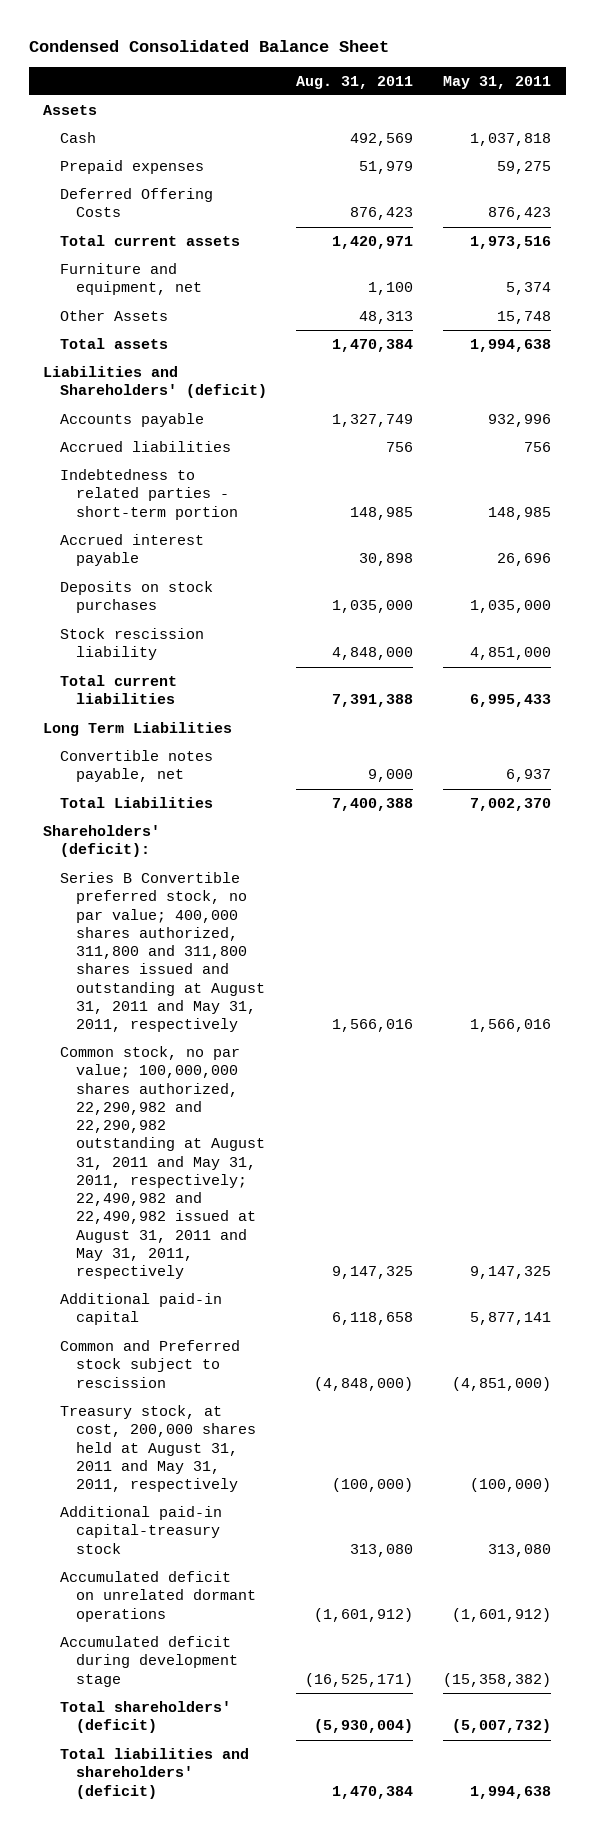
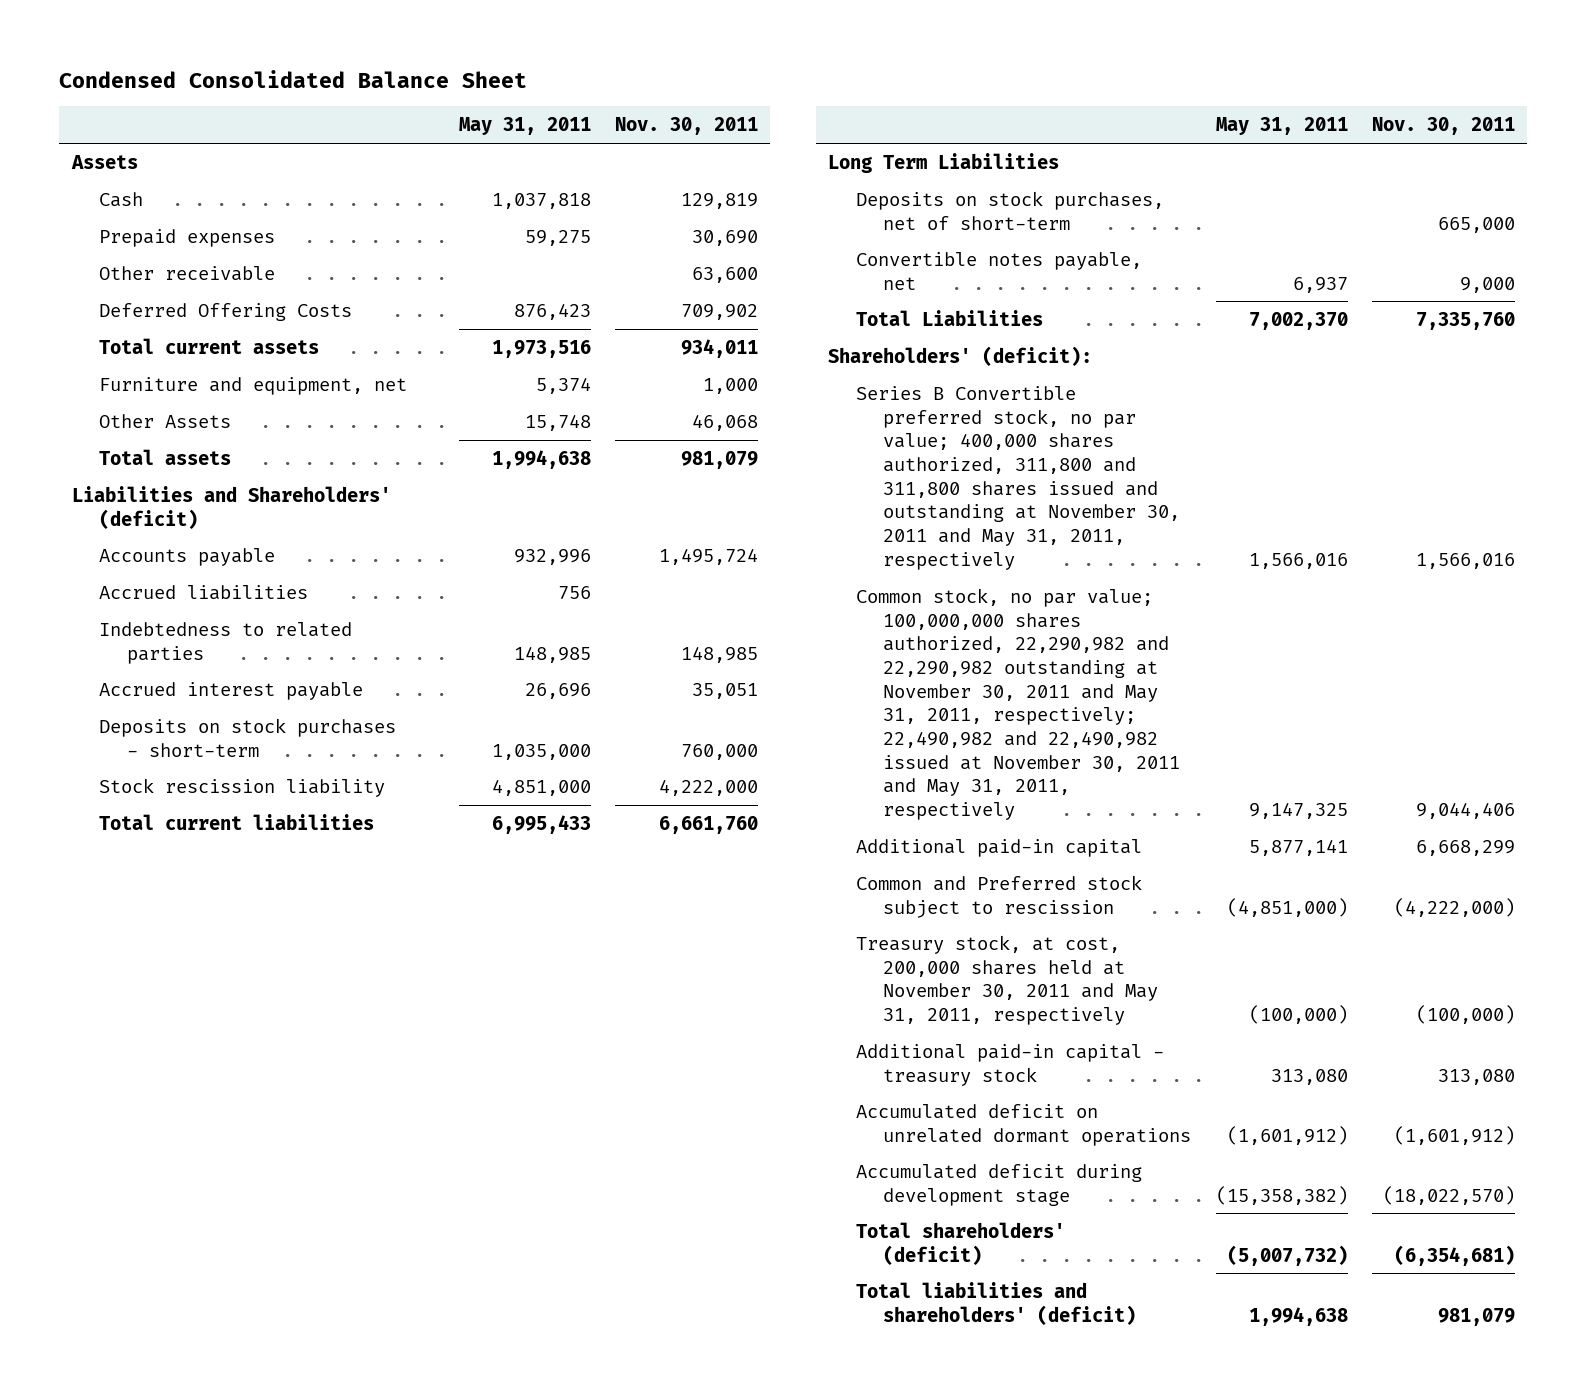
- | Aug. 31, 2011 | May 31, 2011
+ | May 31, 2011 | Nov. 30, 2011
+ Other receivable | | 63,600
- Indebtedness to related parties - short-term portion | 148,985 | 148,985
+ Indebtedness to related parties | 148,985 | 148,985
- Deposits on stock purchases | 1,035,000 | 1,035,000
+ Deposits on stock purchases - short-term | 1,035,000 | 760,000
+ Deposits on stock purchases, net of short-term | | 665,000
- Series B Convertible preferred stock, no par value; 400,000 shares authorized, 311,800 and 311,800 shares issued and outstanding at August 31, 2011 and May 31, 2011, respectively | 1,566,016 | 1,566,016
- Common stock, no par value; 100,000,000 shares authorized, 22,290,982 and 22,290,982 outstanding at August 31, 2011 and May 31, 2011, respectively; 22,490,982 and 22,490,982 issued at August 31, 2011 and May 31, 2011, respectively | 9,147,325 | 9,147,325
+ Series B Convertible preferred stock, no par value; 400,000 shares authorized, 311,800 and 311,800 shares issued and outstanding at November 30, 2011 and May 31, 2011, respectively | 1,566,016 | 1,566,016
+ Common stock, no par value; 100,000,000 shares authorized, 22,290,982 and 22,290,982 outstanding at November 30, 2011 and May 31, 2011, respectively; 22,490,982 and 22,490,982 issued at November 30, 2011 and May 31, 2011, respectively | 9,147,325 | 9,044,406
- Treasury stock, at cost, 200,000 shares held at August 31, 2011 and May 31, 2011, respectively | (100,000) | (100,000)
- Additional paid-in capital-treasury stock | 313,080 | 313,080
+ Treasury stock, at cost, 200,000 shares held at November 30, 2011 and May 31, 2011, respectively | (100,000) | (100,000)
+ Additional paid-in capital - treasury stock | 313,080 | 313,080

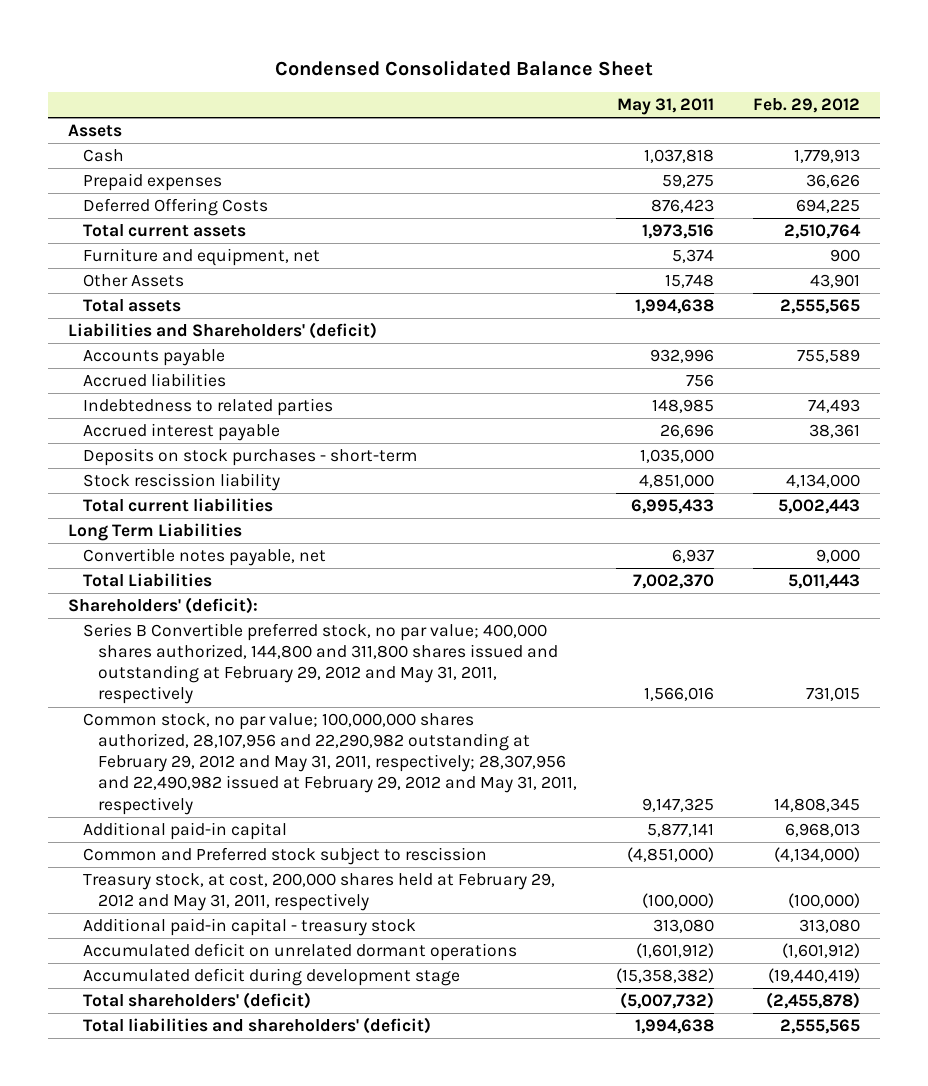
- | May 31, 2011 | Nov. 30, 2011
+ | May 31, 2011 | Feb. 29, 2012
- Other receivable | | 63,600
- Deposits on stock purchases, net of short-term | | 665,000
- Series B Convertible preferred stock, no par value; 400,000 shares authorized, 311,800 and 311,800 shares issued and outstanding at November 30, 2011 and May 31, 2011, respectively | 1,566,016 | 1,566,016
- Common stock, no par value; 100,000,000 shares authorized, 22,290,982 and 22,290,982 outstanding at November 30, 2011 and May 31, 2011, respectively; 22,490,982 and 22,490,982 issued at November 30, 2011 and May 31, 2011, respectively | 9,147,325 | 9,044,406
+ Series B Convertible preferred stock, no par value; 400,000 shares authorized, 144,800 and 311,800 shares issued and outstanding at February 29, 2012 and May 31, 2011, respectively | 1,566,016 | 731,015
+ Common stock, no par value; 100,000,000 shares authorized, 28,107,956 and 22,290,982 outstanding at February 29, 2012 and May 31, 2011, respectively; 28,307,956 and 22,490,982 issued at February 29, 2012 and May 31, 2011, respectively | 9,147,325 | 14,808,345
- Treasury stock, at cost, 200,000 shares held at November 30, 2011 and May 31, 2011, respectively | (100,000) | (100,000)
+ Treasury stock, at cost, 200,000 shares held at February 29, 2012 and May 31, 2011, respectively | (100,000) | (100,000)

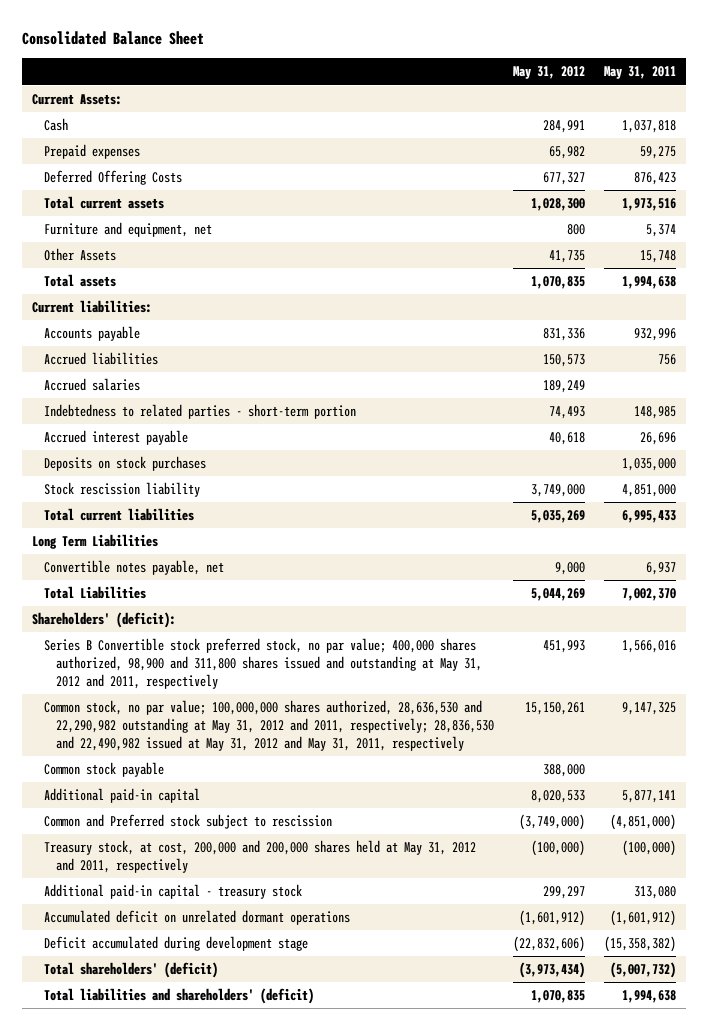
- Condensed Consolidated Balance Sheet
+ Consolidated Balance Sheet
- | May 31, 2011 | Feb. 29, 2012
+ | May 31, 2012 | May 31, 2011
- Assets
+ Current Assets:
- Liabilities and Shareholders' (deficit)
+ Current liabilities:
- Indebtedness to related parties | 148,985 | 74,493
+ Accrued salaries | 189,249 |
+ Indebtedness to related parties - short-term portion | 74,493 | 148,985
- Deposits on stock purchases - short-term | 1,035,000 |
+ Deposits on stock purchases | | 1,035,000
- Series B Convertible preferred stock, no par value; 400,000 shares authorized, 144,800 and 311,800 shares issued and outstanding at February 29, 2012 and May 31, 2011, respectively | 1,566,016 | 731,015
- Common stock, no par value; 100,000,000 shares authorized, 28,107,956 and 22,290,982 outstanding at February 29, 2012 and May 31, 2011, respectively; 28,307,956 and 22,490,982 issued at February 29, 2012 and May 31, 2011, respectively | 9,147,325 | 14,808,345
+ Series B Convertible stock preferred stock, no par value; 400,000 shares authorized, 98,900 and 311,800 shares issued and outstanding at May 31, 2012 and 2011, respectively | 451,993 | 1,566,016
+ Common stock, no par value; 100,000,000 shares authorized, 28,636,530 and 22,290,982 outstanding at May 31, 2012 and 2011, respectively; 28,836,530 and 22,490,982 issued at May 31, 2012 and May 31, 2011, respectively | 15,150,261 | 9,147,325
+ Common stock payable | 388,000 |
- Treasury stock, at cost, 200,000 shares held at February 29, 2012 and May 31, 2011, respectively | (100,000) | (100,000)
+ Treasury stock, at cost, 200,000 and 200,000 shares held at May 31, 2012 and 2011, respectively | (100,000) | (100,000)
- Accumulated deficit during development stage | (15,358,382) | (19,440,419)
+ Deficit accumulated during development stage | (22,832,606) | (15,358,382)

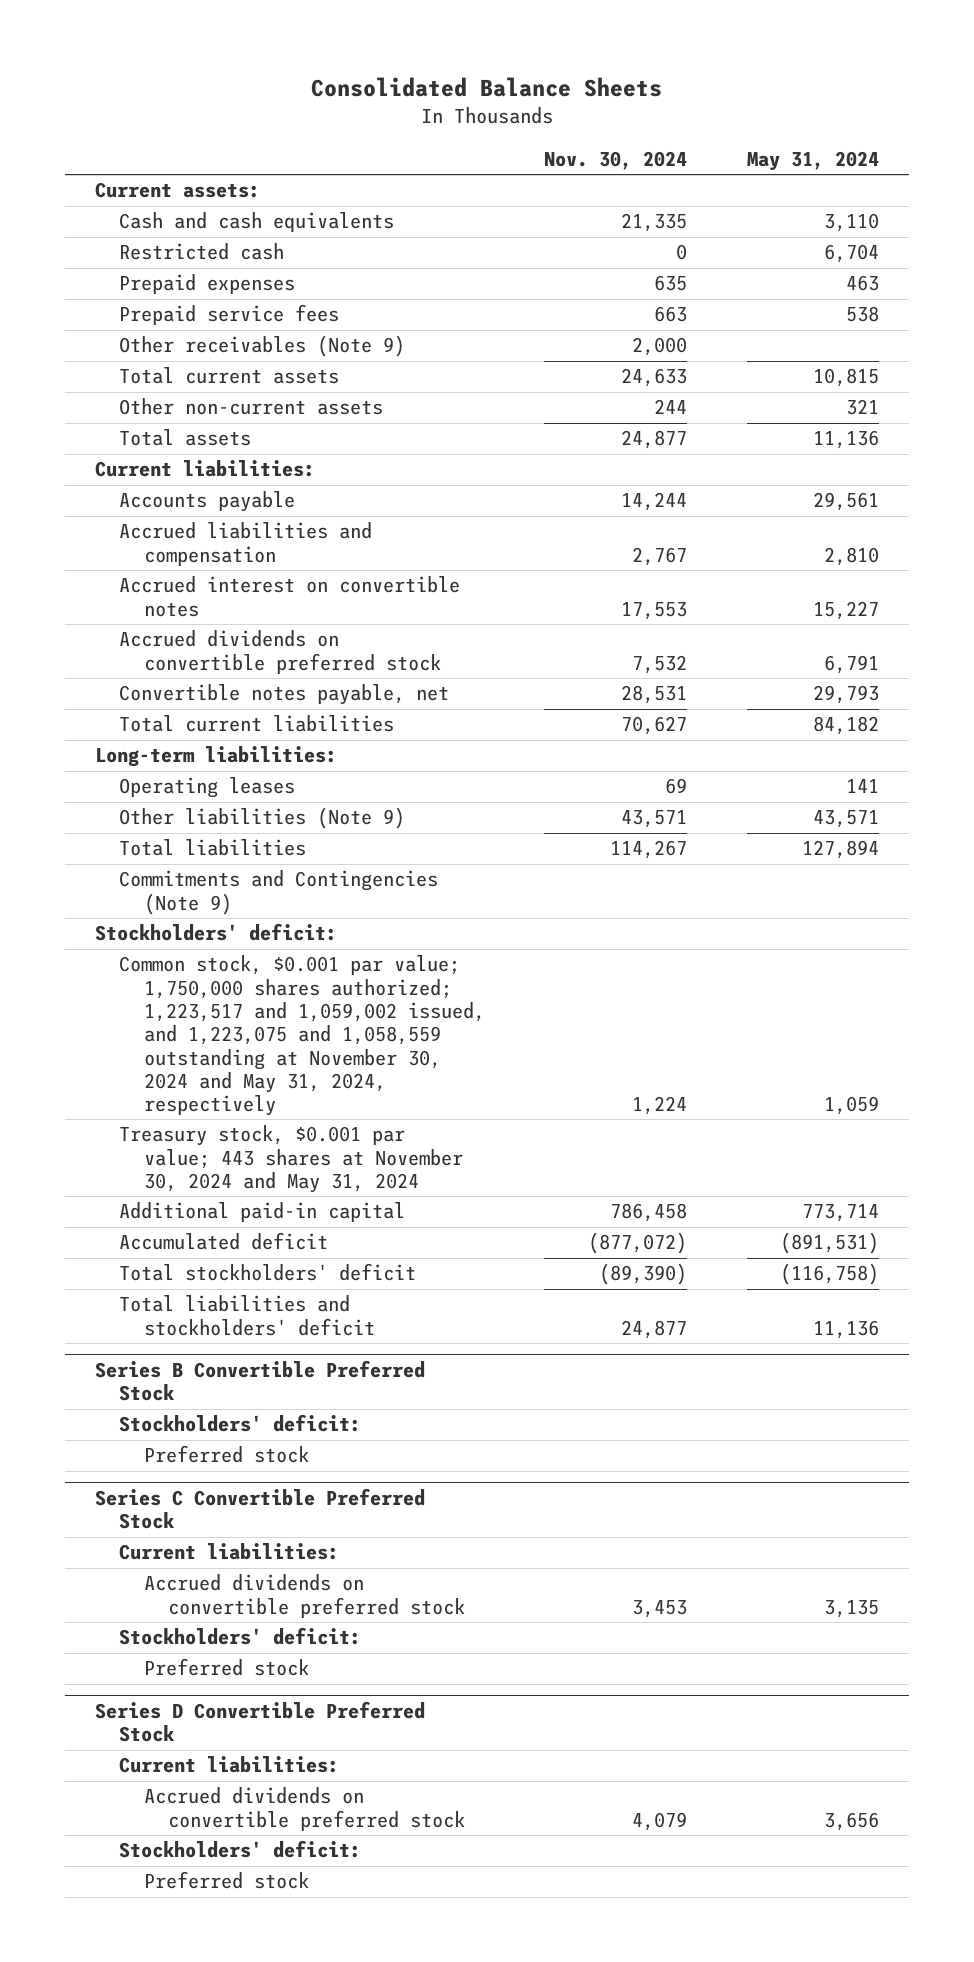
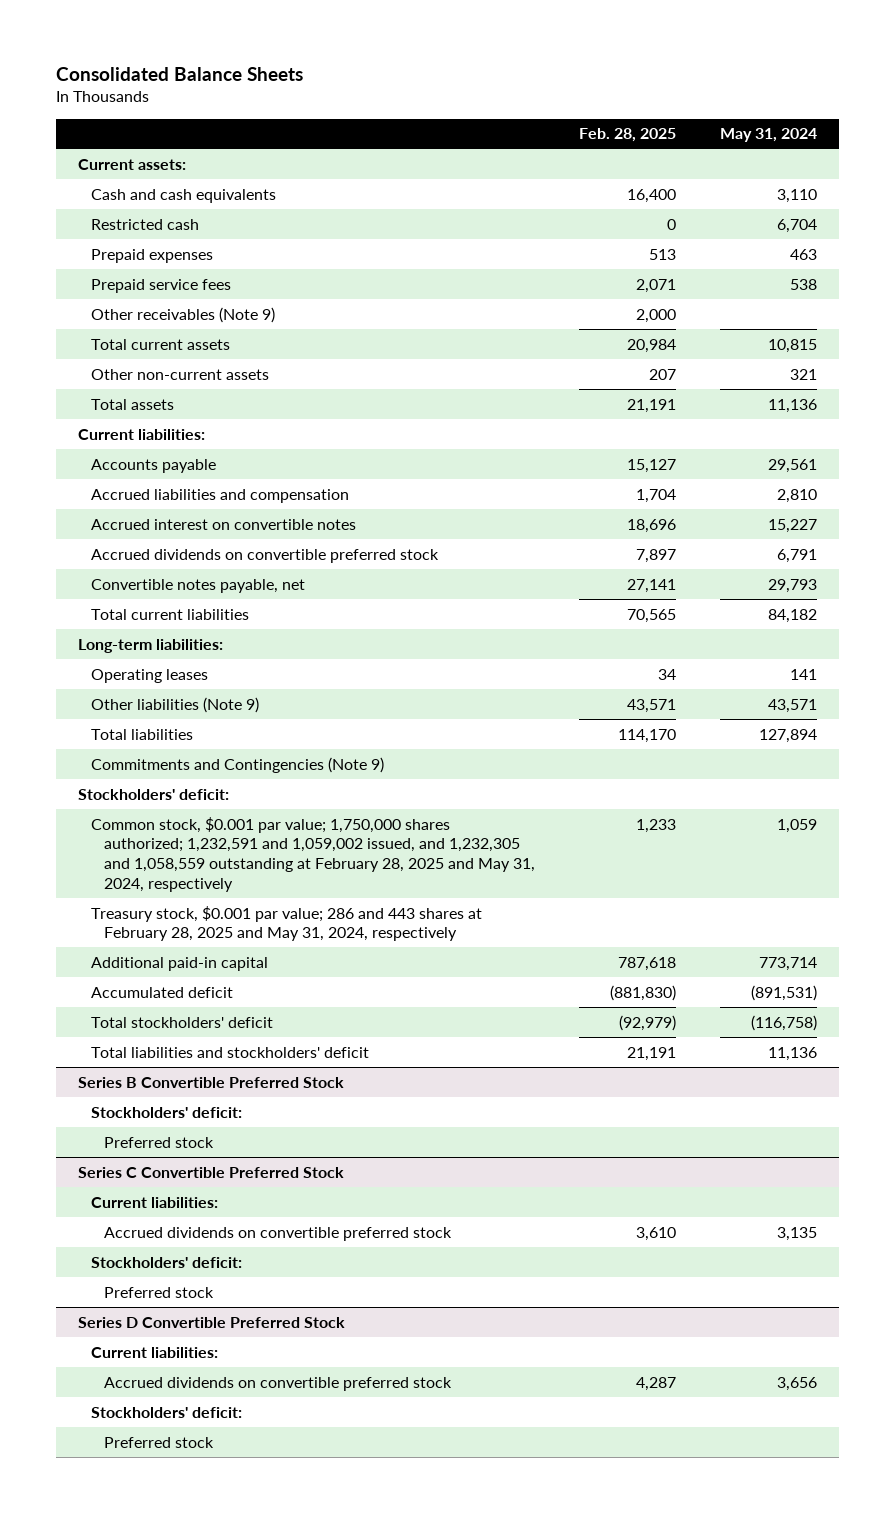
- | Nov. 30, 2024 | May 31, 2024
+ | Feb. 28, 2025 | May 31, 2024
- Common stock, $0.001 par value; 1,750,000 shares authorized; 1,223,517 and 1,059,002 issued, and 1,223,075 and 1,058,559 outstanding at November 30, 2024 and May 31, 2024, respectively | 1,224 | 1,059
- Treasury stock, $0.001 par value; 443 shares at November 30, 2024 and May 31, 2024
+ Common stock, $0.001 par value; 1,750,000 shares authorized; 1,232,591 and 1,059,002 issued, and 1,232,305 and 1,058,559 outstanding at February 28, 2025 and May 31, 2024, respectively | 1,233 | 1,059
+ Treasury stock, $0.001 par value; 286 and 443 shares at February 28, 2025 and May 31, 2024, respectively

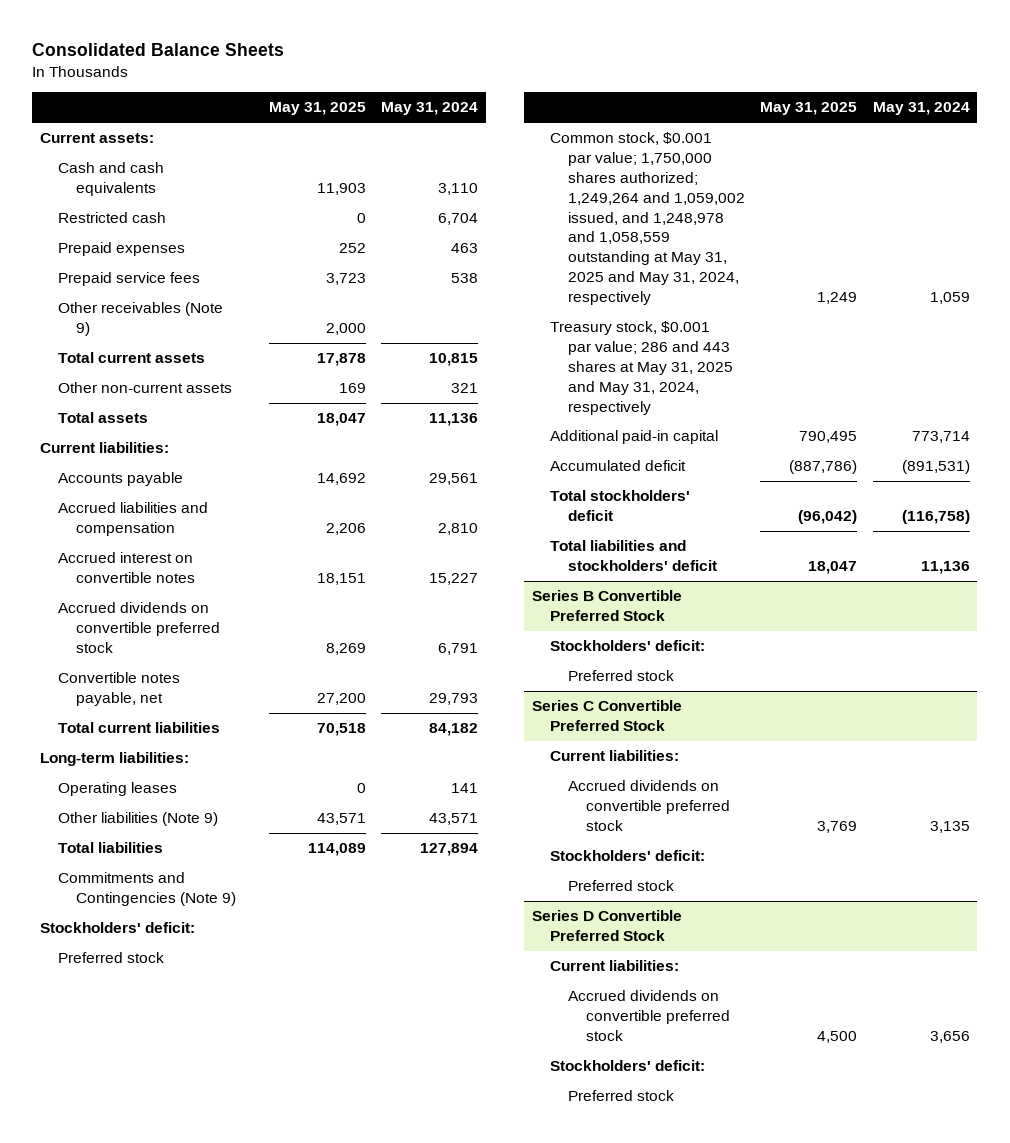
- | Feb. 28, 2025 | May 31, 2024
+ | May 31, 2025 | May 31, 2024
- Common stock, $0.001 par value; 1,750,000 shares authorized; 1,232,591 and 1,059,002 issued, and 1,232,305 and 1,058,559 outstanding at February 28, 2025 and May 31, 2024, respectively | 1,233 | 1,059
- Treasury stock, $0.001 par value; 286 and 443 shares at February 28, 2025 and May 31, 2024, respectively
+ Preferred stock
+ Common stock, $0.001 par value; 1,750,000 shares authorized; 1,249,264 and 1,059,002 issued, and 1,248,978 and 1,058,559 outstanding at May 31, 2025 and May 31, 2024, respectively | 1,249 | 1,059
+ Treasury stock, $0.001 par value; 286 and 443 shares at May 31, 2025 and May 31, 2024, respectively

